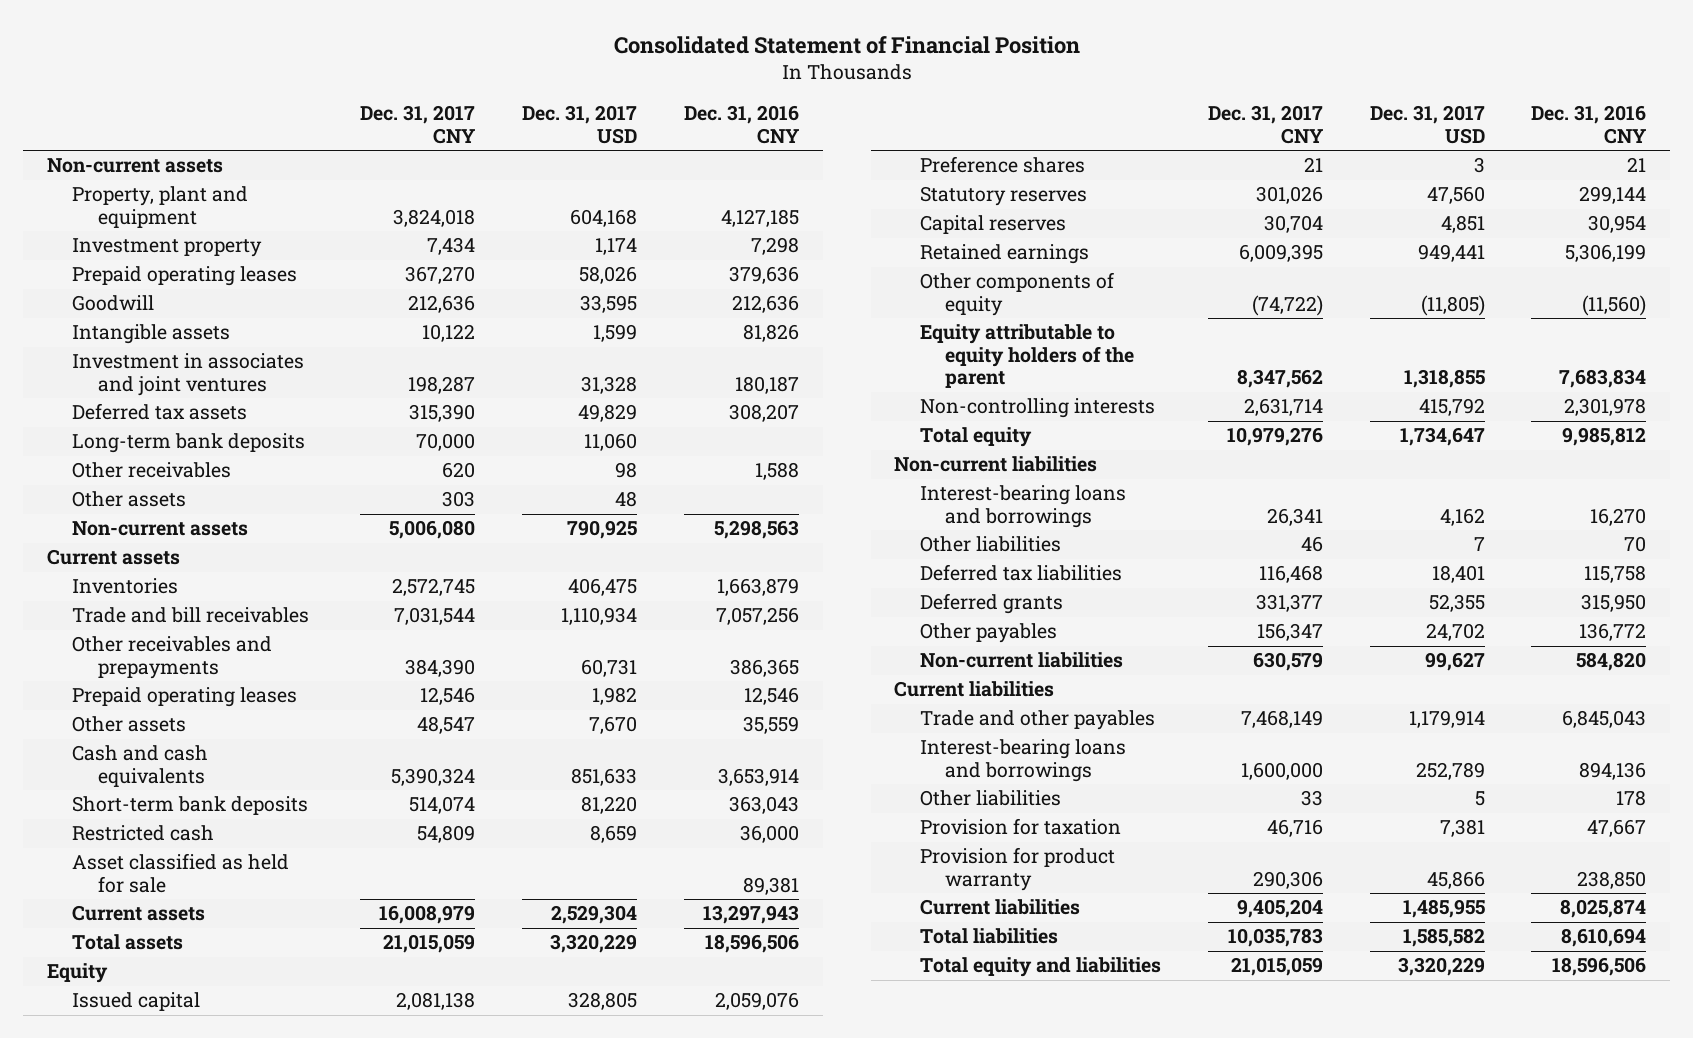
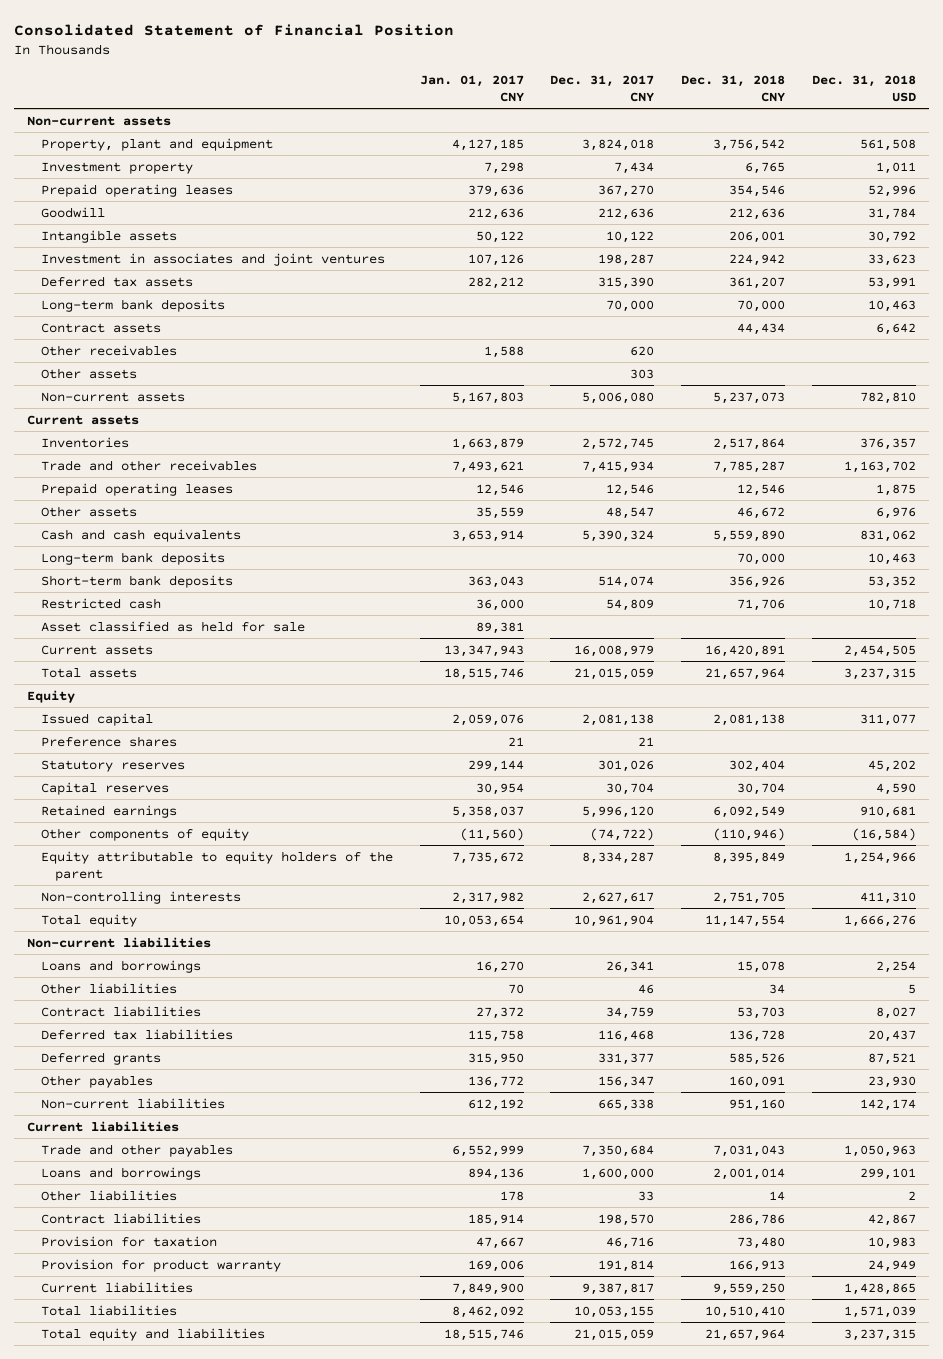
- | Dec. 31, 2017 CNY | Dec. 31, 2017 USD | Dec. 31, 2016 CNY
+ | Jan. 01, 2017 CNY | Dec. 31, 2017 CNY | Dec. 31, 2018 CNY | Dec. 31, 2018 USD
+ Contract assets | | | 44,434 | 6,642
- Trade and bill receivables | 7,031,544 | 1,110,934 | 7,057,256
- Other receivables and prepayments | 384,390 | 60,731 | 386,365
+ Trade and other receivables | 7,493,621 | 7,415,934 | 7,785,287 | 1,163,702
+ Long-term bank deposits | | | 70,000 | 10,463
- Retained earnings | 6,009,395 | 949,441 | 5,306,199
+ Retained earnings | 5,358,037 | 5,996,120 | 6,092,549 | 910,681
- Equity attributable to equity holders of the parent | 8,347,562 | 1,318,855 | 7,683,834
- Non-controlling interests | 2,631,714 | 415,792 | 2,301,978
- Total equity | 10,979,276 | 1,734,647 | 9,985,812
+ Equity attributable to equity holders of the parent | 7,735,672 | 8,334,287 | 8,395,849 | 1,254,966
+ Non-controlling interests | 2,317,982 | 2,627,617 | 2,751,705 | 411,310
+ Total equity | 10,053,654 | 10,961,904 | 11,147,554 | 1,666,276
- Interest-bearing loans and borrowings | 26,341 | 4,162 | 16,270
+ Loans and borrowings | 16,270 | 26,341 | 15,078 | 2,254
+ Contract liabilities | 27,372 | 34,759 | 53,703 | 8,027
- Non-current liabilities | 630,579 | 99,627 | 584,820
+ Non-current liabilities | 612,192 | 665,338 | 951,160 | 142,174
- Trade and other payables | 7,468,149 | 1,179,914 | 6,845,043
- Interest-bearing loans and borrowings | 1,600,000 | 252,789 | 894,136
+ Trade and other payables | 6,552,999 | 7,350,684 | 7,031,043 | 1,050,963
+ Loans and borrowings | 894,136 | 1,600,000 | 2,001,014 | 299,101
+ Contract liabilities | 185,914 | 198,570 | 286,786 | 42,867
- Provision for product warranty | 290,306 | 45,866 | 238,850
- Current liabilities | 9,405,204 | 1,485,955 | 8,025,874
- Total liabilities | 10,035,783 | 1,585,582 | 8,610,694
+ Provision for product warranty | 169,006 | 191,814 | 166,913 | 24,949
+ Current liabilities | 7,849,900 | 9,387,817 | 9,559,250 | 1,428,865
+ Total liabilities | 8,462,092 | 10,053,155 | 10,510,410 | 1,571,039

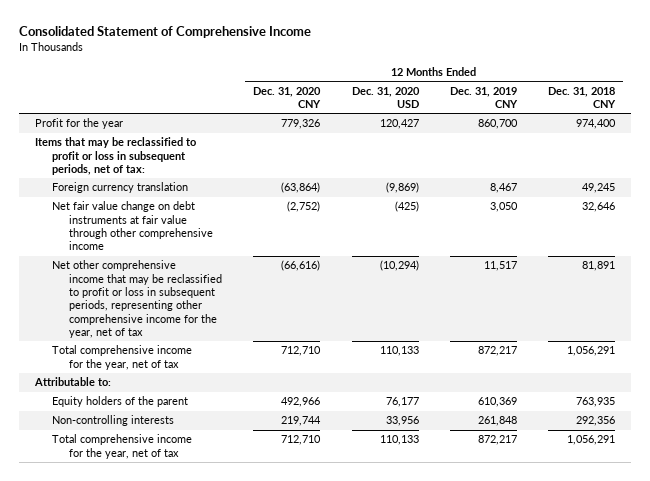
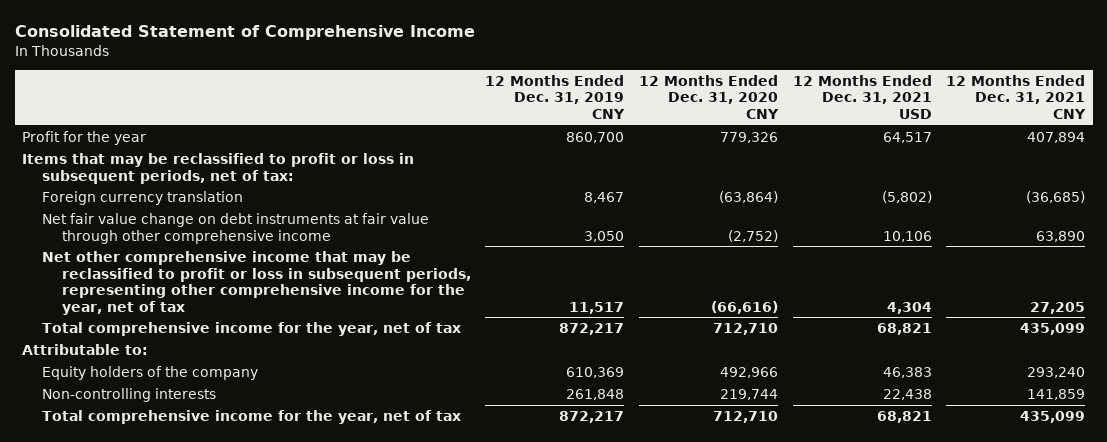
- | 12 Months Ended Dec. 31, 2020 CNY | 12 Months Ended Dec. 31, 2020 USD | 12 Months Ended Dec. 31, 2019 CNY | 12 Months Ended Dec. 31, 2018 CNY
+ | 12 Months Ended Dec. 31, 2019 CNY | 12 Months Ended Dec. 31, 2020 CNY | 12 Months Ended Dec. 31, 2021 USD | 12 Months Ended Dec. 31, 2021 CNY
- Equity holders of the parent | 492,966 | 76,177 | 610,369 | 763,935
+ Equity holders of the company | 610,369 | 492,966 | 46,383 | 293,240

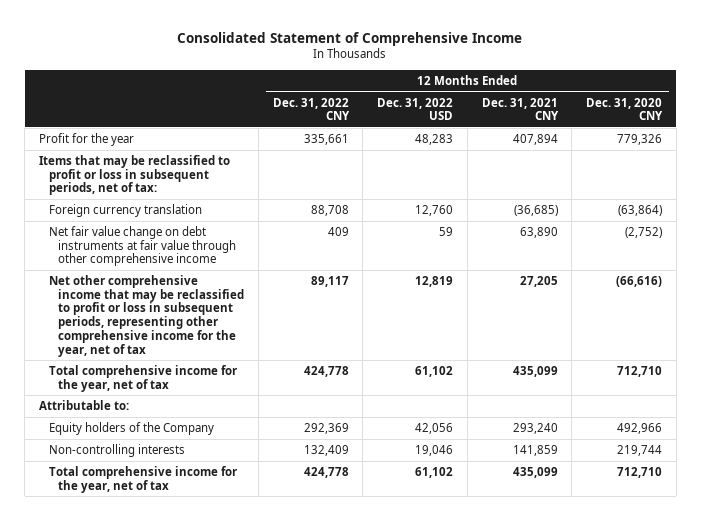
- | 12 Months Ended Dec. 31, 2019 CNY | 12 Months Ended Dec. 31, 2020 CNY | 12 Months Ended Dec. 31, 2021 USD | 12 Months Ended Dec. 31, 2021 CNY
+ | 12 Months Ended Dec. 31, 2022 CNY | 12 Months Ended Dec. 31, 2022 USD | 12 Months Ended Dec. 31, 2021 CNY | 12 Months Ended Dec. 31, 2020 CNY
- Equity holders of the company | 610,369 | 492,966 | 46,383 | 293,240
+ Equity holders of the Company | 292,369 | 42,056 | 293,240 | 492,966

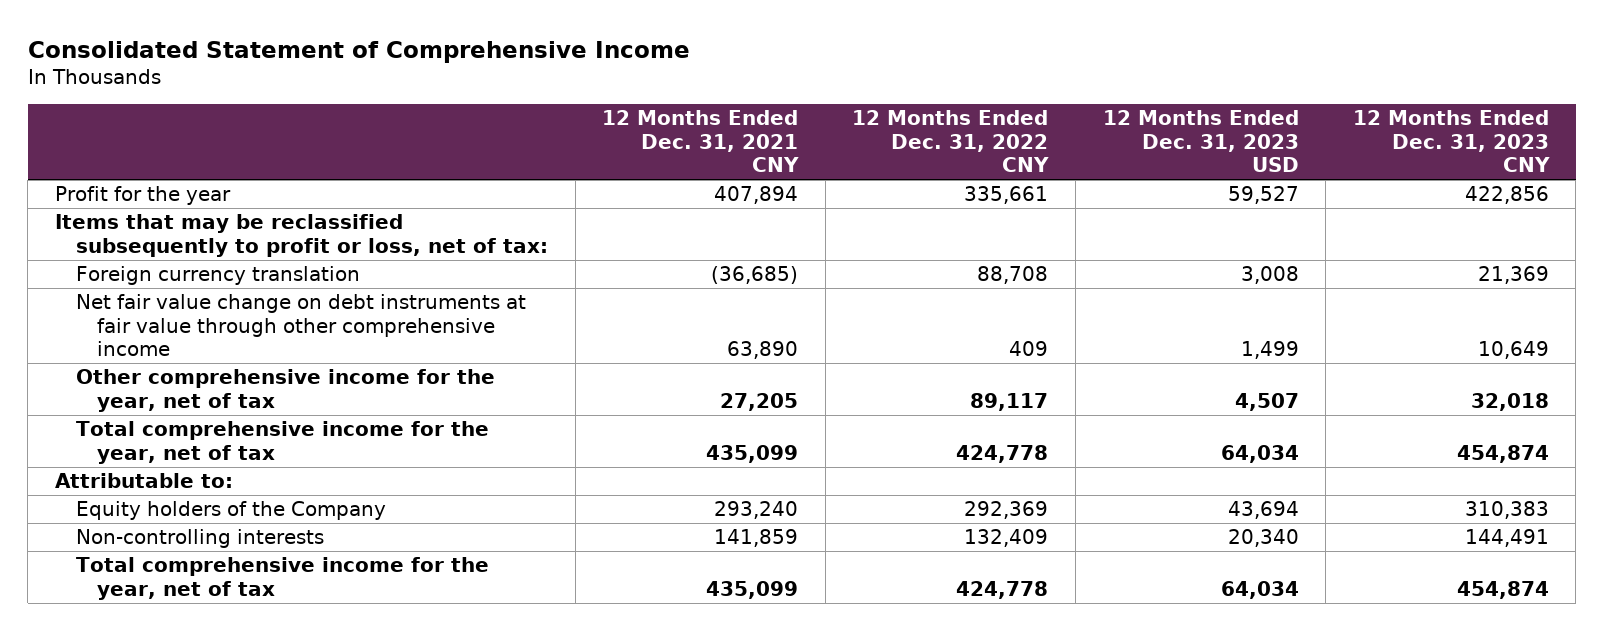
- | 12 Months Ended Dec. 31, 2022 CNY | 12 Months Ended Dec. 31, 2022 USD | 12 Months Ended Dec. 31, 2021 CNY | 12 Months Ended Dec. 31, 2020 CNY
+ | 12 Months Ended Dec. 31, 2021 CNY | 12 Months Ended Dec. 31, 2022 CNY | 12 Months Ended Dec. 31, 2023 USD | 12 Months Ended Dec. 31, 2023 CNY
- Items that may be reclassified to profit or loss in subsequent periods, net of tax:
+ Items that may be reclassified subsequently to profit or loss, net of tax:
- Net other comprehensive income that may be reclassified to profit or loss in subsequent periods, representing other comprehensive income for the year, net of tax | 89,117 | 12,819 | 27,205 | (66,616)
+ Other comprehensive income for the year, net of tax | 27,205 | 89,117 | 4,507 | 32,018

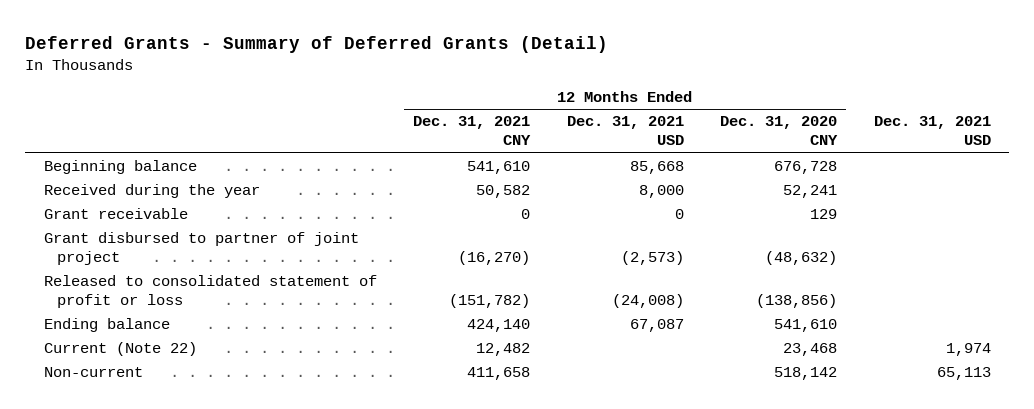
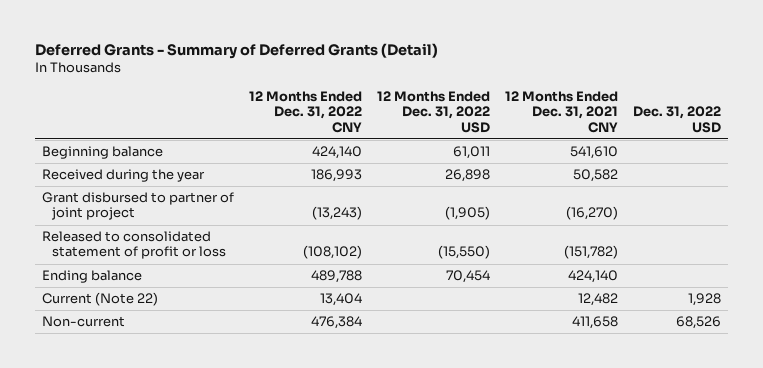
- | 12 Months Ended Dec. 31, 2021 CNY | 12 Months Ended Dec. 31, 2021 USD | 12 Months Ended Dec. 31, 2020 CNY | Dec. 31, 2021 USD
+ | 12 Months Ended Dec. 31, 2022 CNY | 12 Months Ended Dec. 31, 2022 USD | 12 Months Ended Dec. 31, 2021 CNY | Dec. 31, 2022 USD
- Grant receivable | 0 | 0 | 129 |

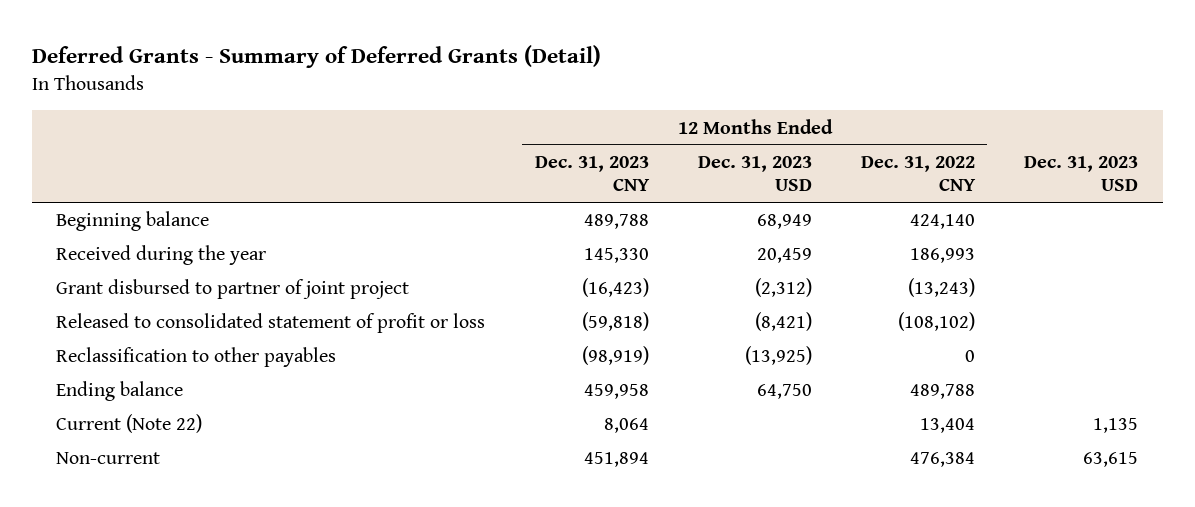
- | 12 Months Ended Dec. 31, 2022 CNY | 12 Months Ended Dec. 31, 2022 USD | 12 Months Ended Dec. 31, 2021 CNY | Dec. 31, 2022 USD
+ | 12 Months Ended Dec. 31, 2023 CNY | 12 Months Ended Dec. 31, 2023 USD | 12 Months Ended Dec. 31, 2022 CNY | Dec. 31, 2023 USD
+ Reclassification to other payables | (98,919) | (13,925) | 0 |

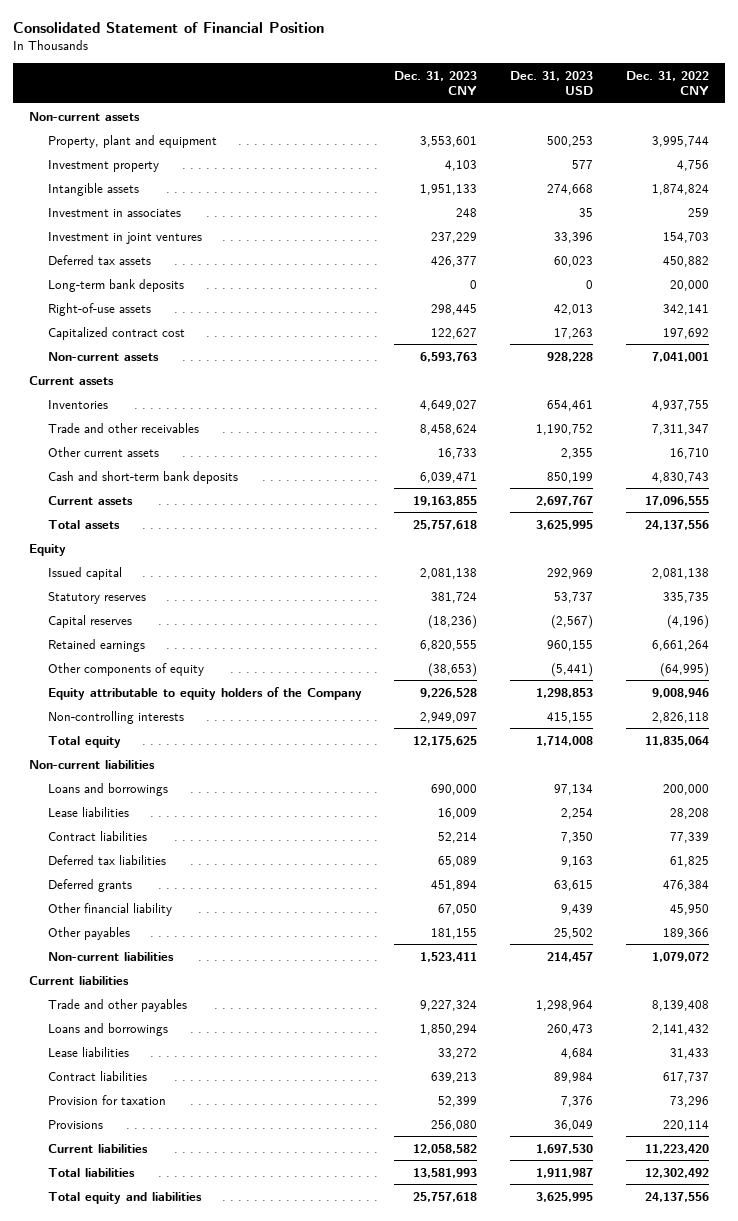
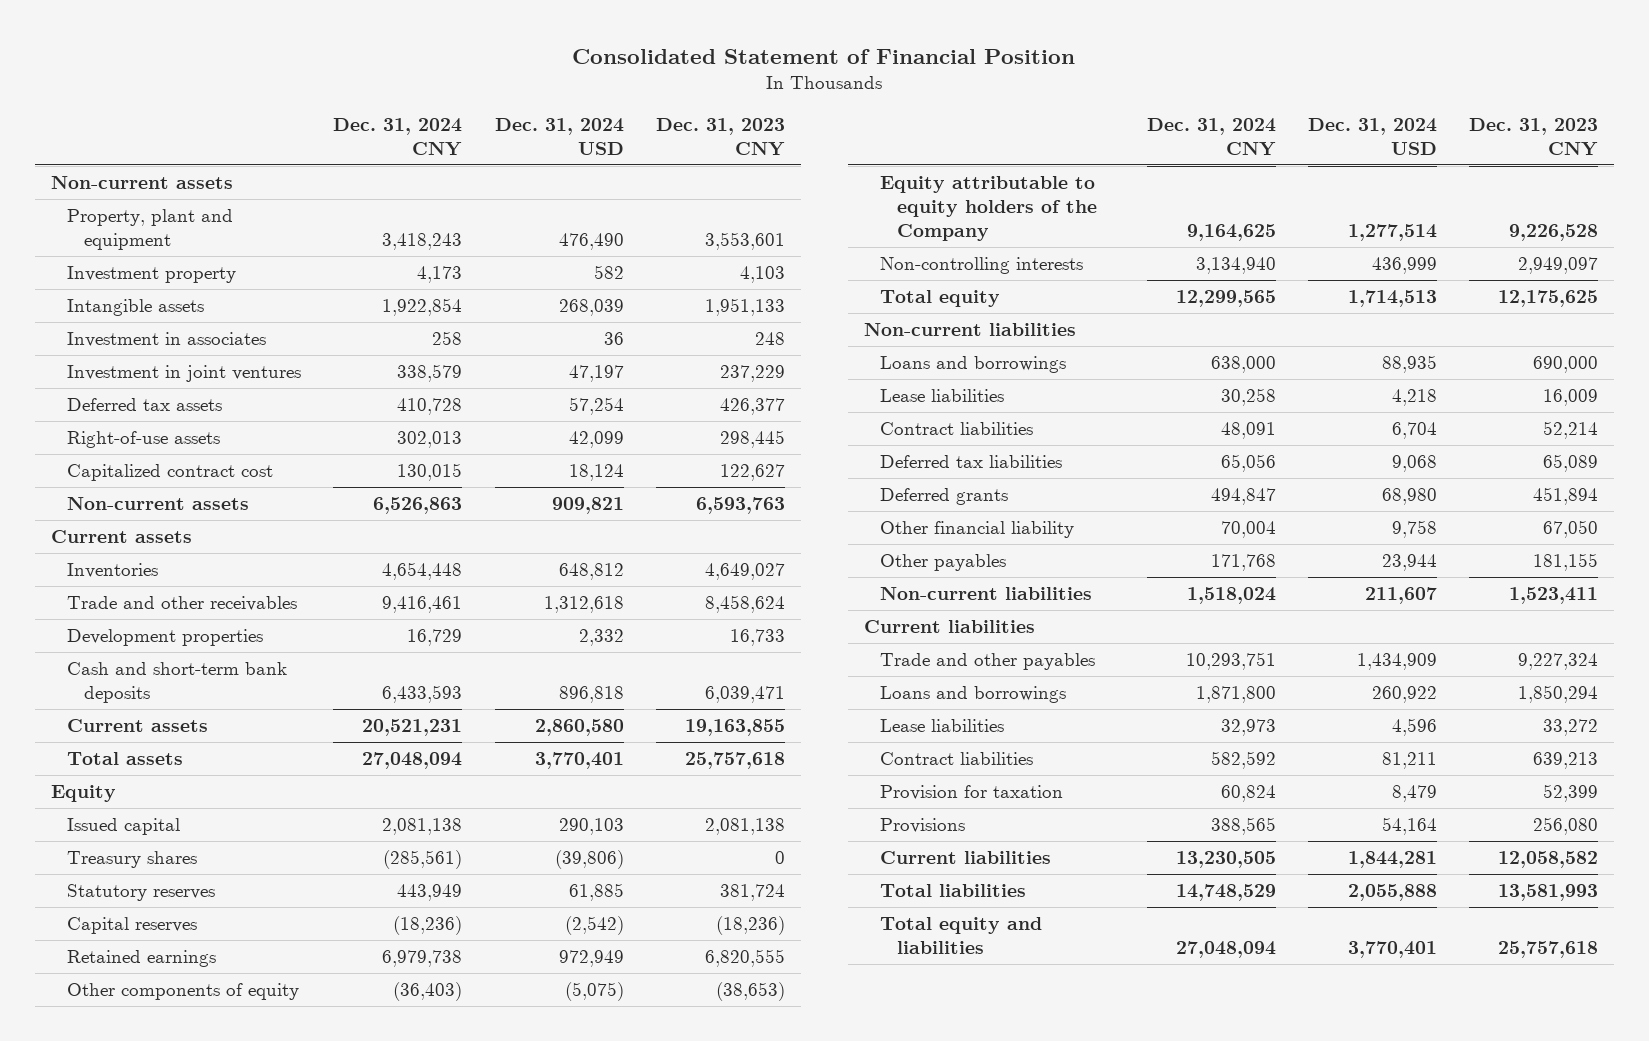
- | Dec. 31, 2023 CNY | Dec. 31, 2023 USD | Dec. 31, 2022 CNY
+ | Dec. 31, 2024 CNY | Dec. 31, 2024 USD | Dec. 31, 2023 CNY
- Long-term bank deposits | 0 | 0 | 20,000
- Other current assets | 16,733 | 2,355 | 16,710
+ Development properties | 16,729 | 2,332 | 16,733
+ Treasury shares | (285,561) | (39,806) | 0

